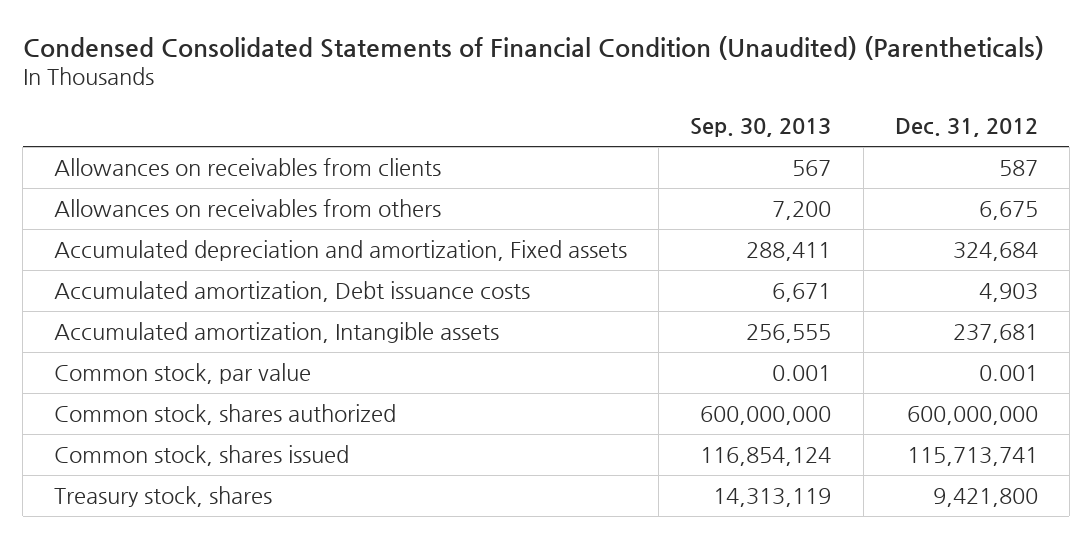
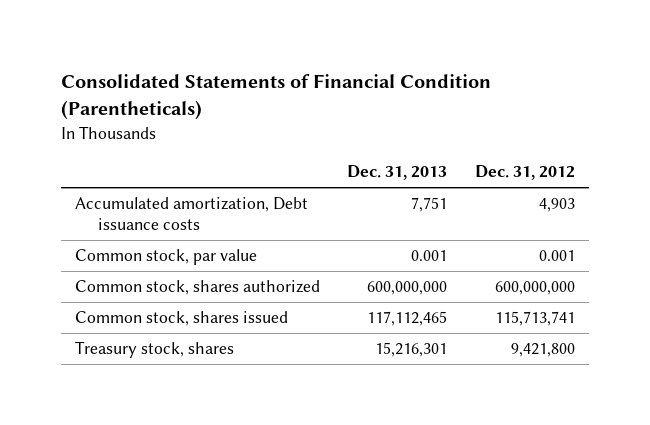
- Condensed Consolidated Statements of Financial Condition (Unaudited) (Parentheticals)
+ Consolidated Statements of Financial Condition (Parentheticals)
- | Sep. 30, 2013 | Dec. 31, 2012
+ | Dec. 31, 2013 | Dec. 31, 2012
- Allowances on receivables from clients | 567 | 587
- Allowances on receivables from others | 7,200 | 6,675
- Accumulated depreciation and amortization, Fixed assets | 288,411 | 324,684
- Accumulated amortization, Intangible assets | 256,555 | 237,681

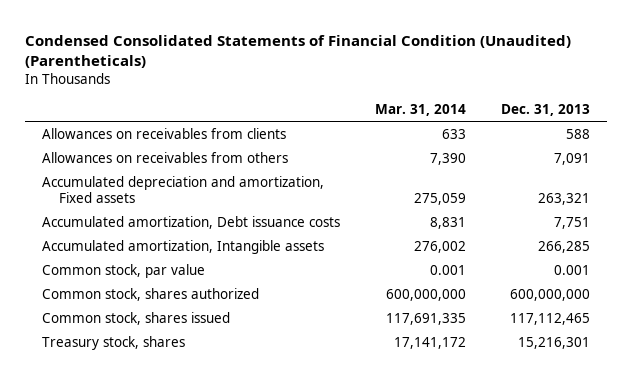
- Consolidated Statements of Financial Condition (Parentheticals)
+ Condensed Consolidated Statements of Financial Condition (Unaudited) (Parentheticals)
- | Dec. 31, 2013 | Dec. 31, 2012
+ | Mar. 31, 2014 | Dec. 31, 2013
+ Allowances on receivables from clients | 633 | 588
+ Allowances on receivables from others | 7,390 | 7,091
+ Accumulated depreciation and amortization, Fixed assets | 275,059 | 263,321
+ Accumulated amortization, Intangible assets | 276,002 | 266,285

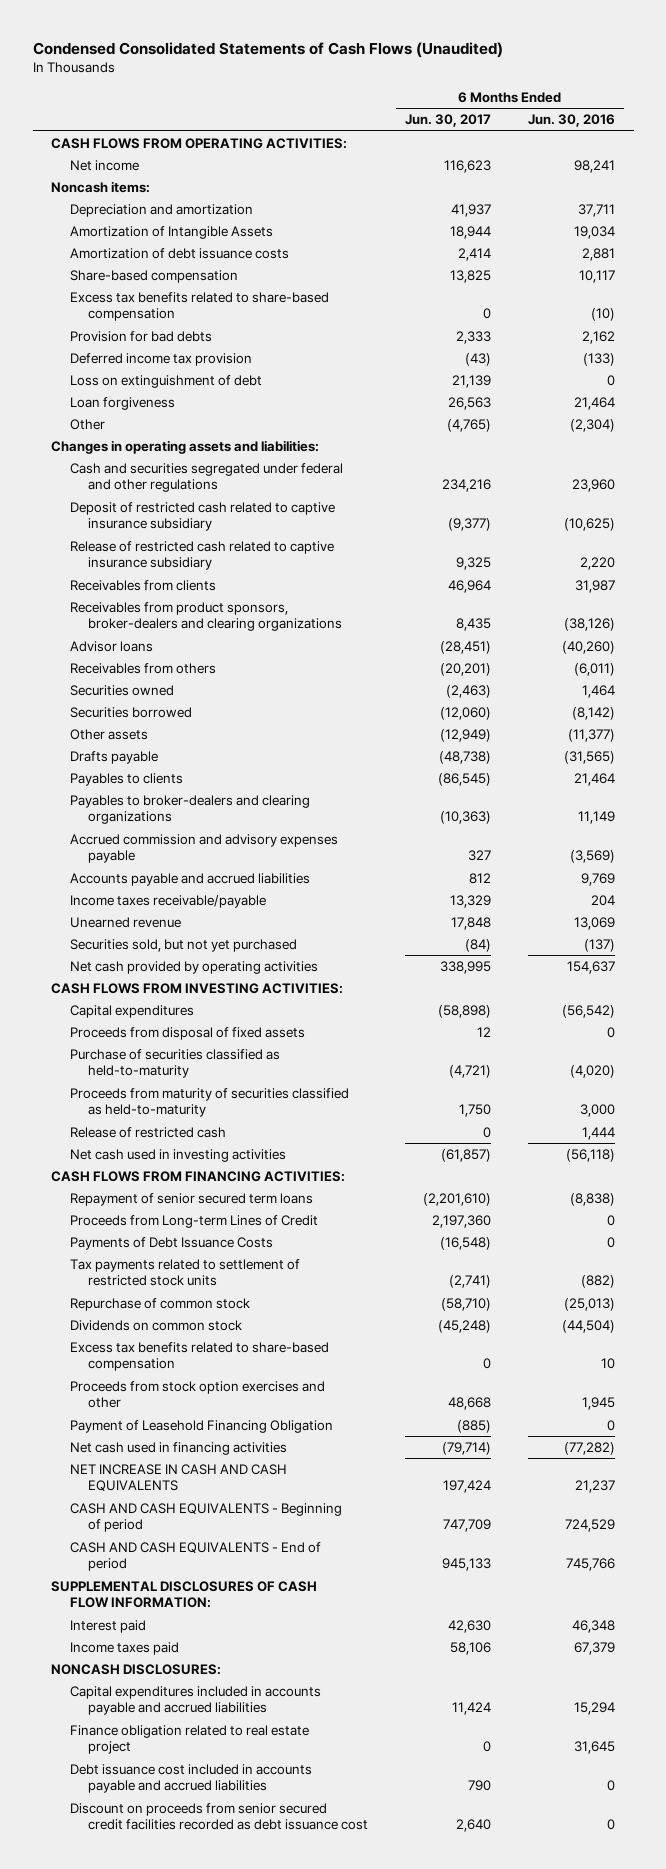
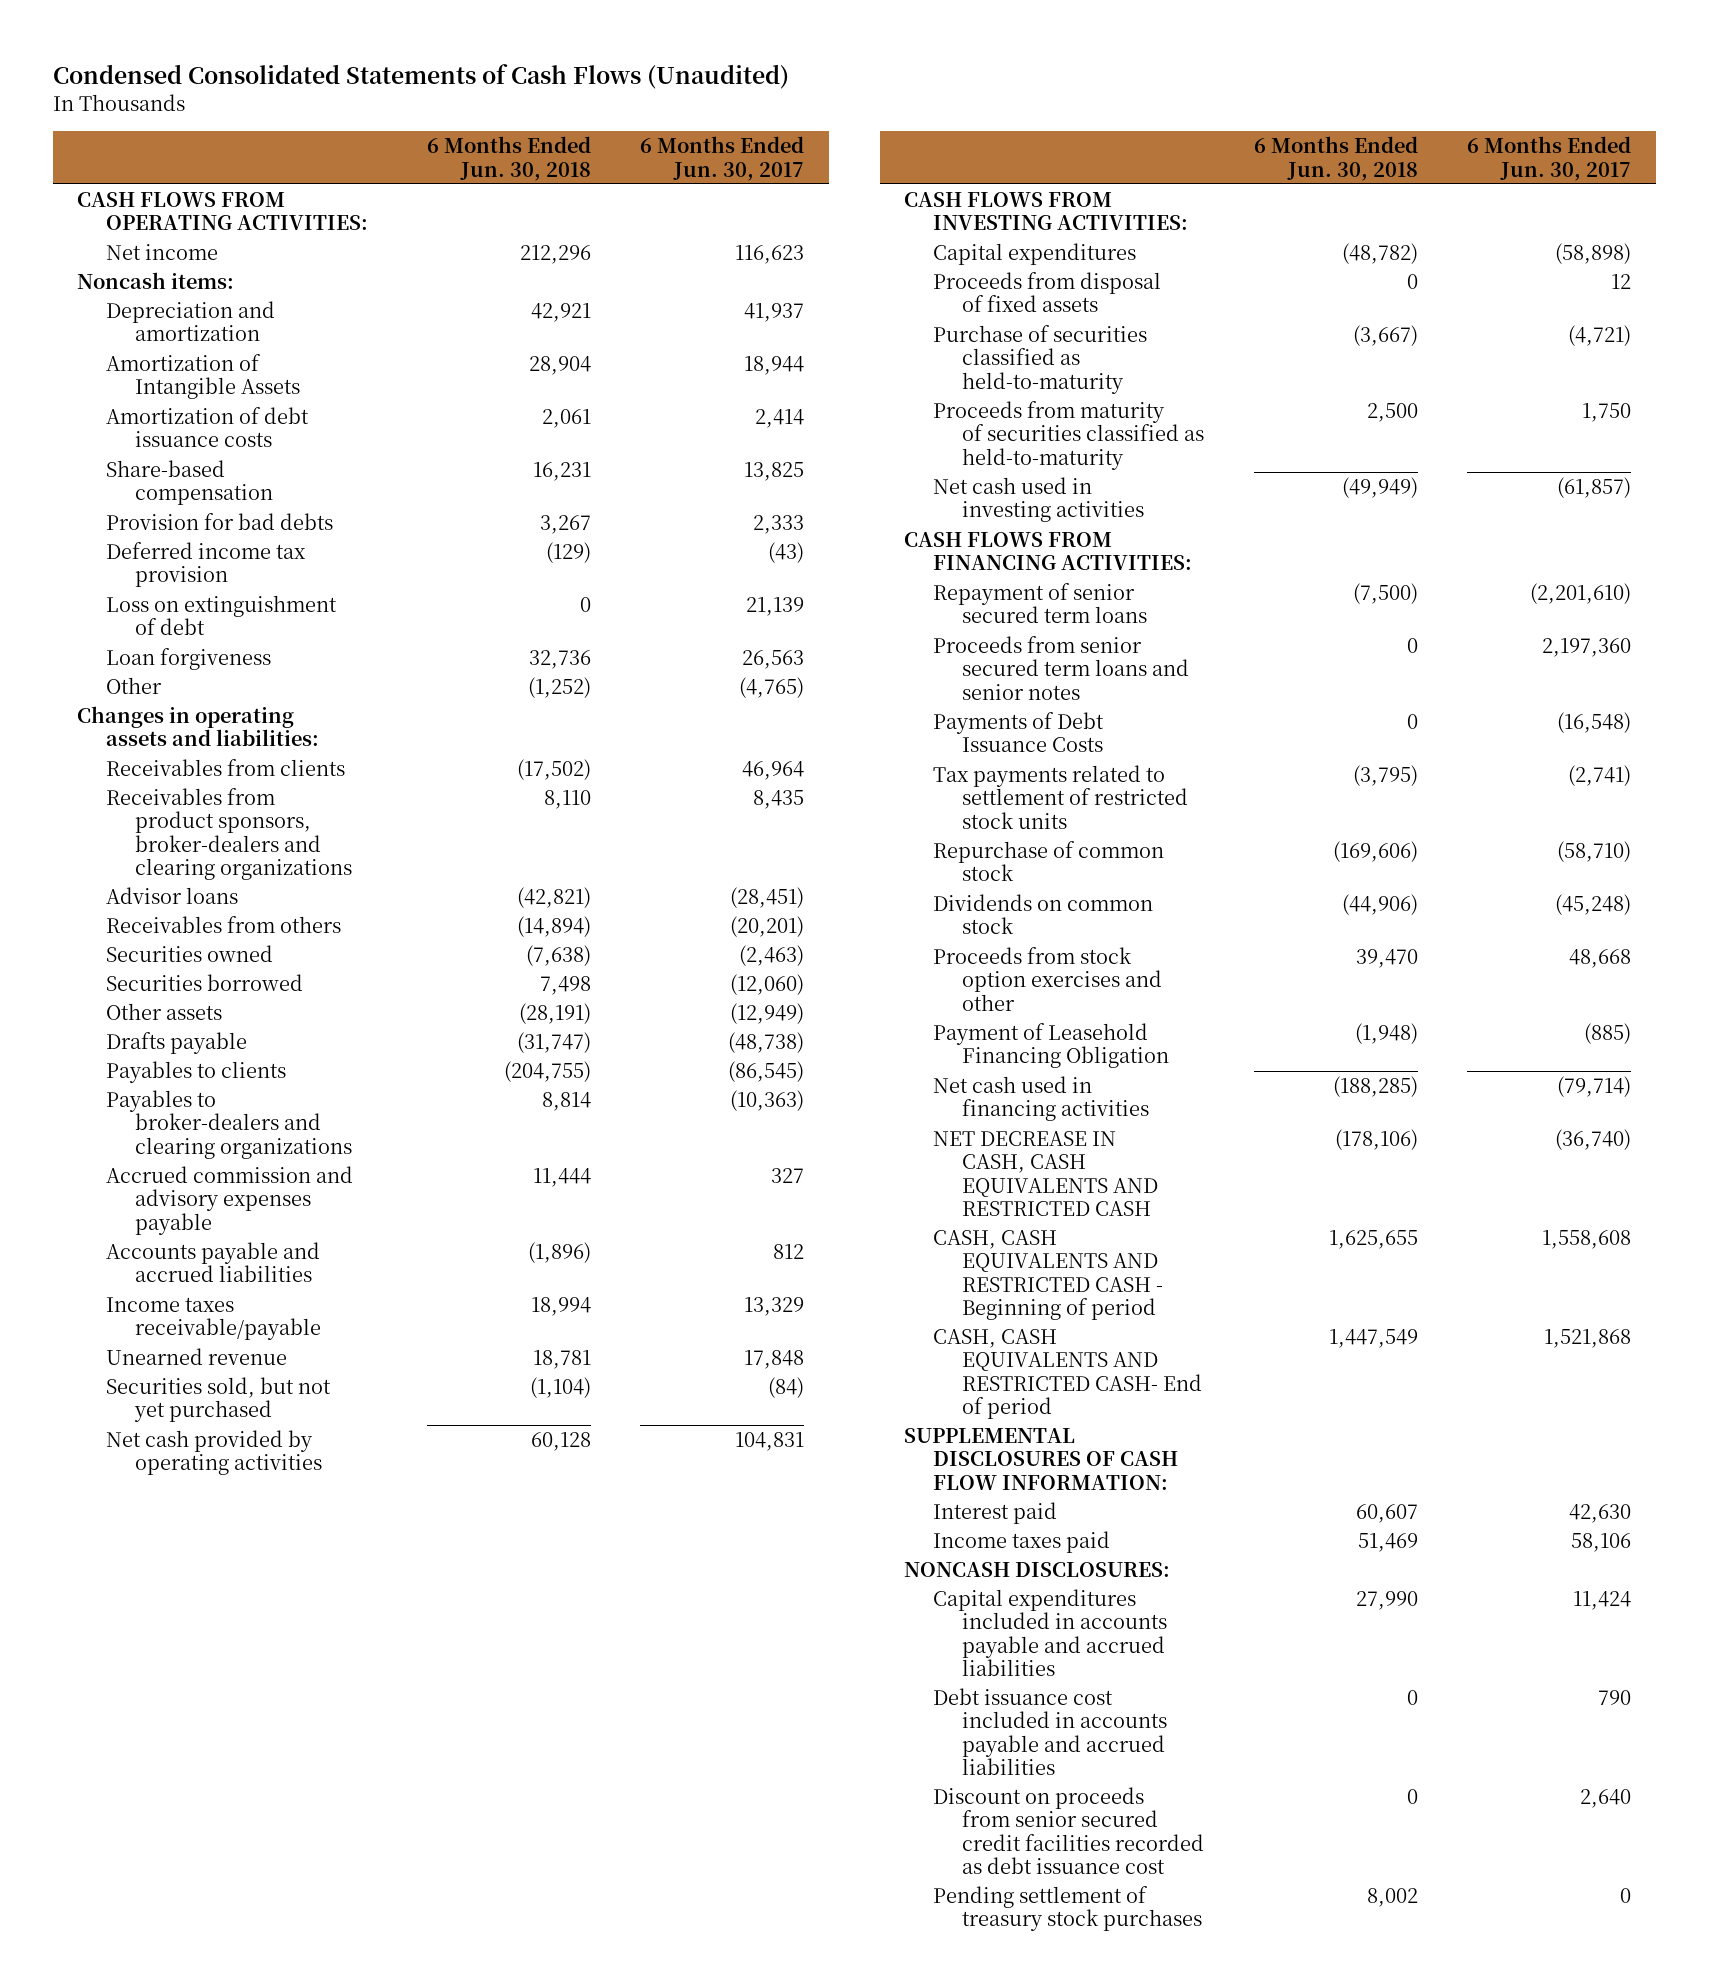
- | 6 Months Ended Jun. 30, 2017 | 6 Months Ended Jun. 30, 2016
+ | 6 Months Ended Jun. 30, 2018 | 6 Months Ended Jun. 30, 2017
- Excess tax benefits related to share-based compensation | 0 | (10)
- Cash and securities segregated under federal and other regulations | 234,216 | 23,960
- Deposit of restricted cash related to captive insurance subsidiary | (9,377) | (10,625)
- Release of restricted cash related to captive insurance subsidiary | 9,325 | 2,220
- Net cash provided by operating activities | 338,995 | 154,637
+ Net cash provided by operating activities | 60,128 | 104,831
- Release of restricted cash | 0 | 1,444
- Proceeds from Long-term Lines of Credit | 2,197,360 | 0
+ Proceeds from senior secured term loans and senior notes | 0 | 2,197,360
- Excess tax benefits related to share-based compensation | 0 | 10
- NET INCREASE IN CASH AND CASH EQUIVALENTS | 197,424 | 21,237
- CASH AND CASH EQUIVALENTS - Beginning of period | 747,709 | 724,529
- CASH AND CASH EQUIVALENTS - End of period | 945,133 | 745,766
+ NET DECREASE IN CASH, CASH EQUIVALENTS AND RESTRICTED CASH | (178,106) | (36,740)
+ CASH, CASH EQUIVALENTS AND RESTRICTED CASH - Beginning of period | 1,625,655 | 1,558,608
+ CASH, CASH EQUIVALENTS AND RESTRICTED CASH- End of period | 1,447,549 | 1,521,868
- Finance obligation related to real estate project | 0 | 31,645
+ Pending settlement of treasury stock purchases | 8,002 | 0

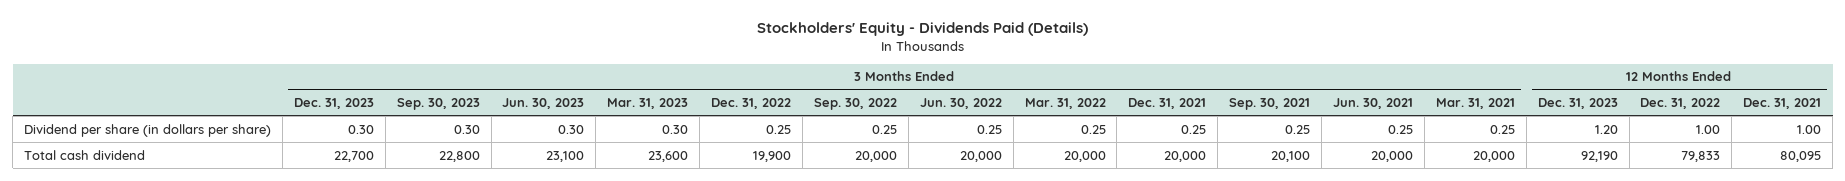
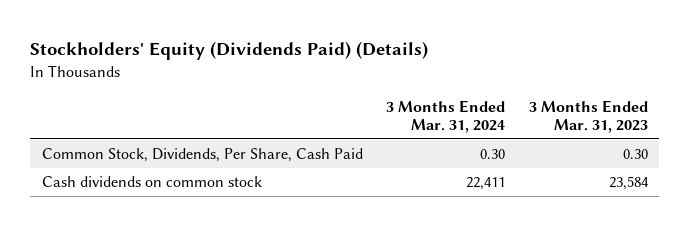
- Stockholders' Equity - Dividends Paid (Details)
+ Stockholders' Equity (Dividends Paid) (Details)
- | 3 Months Ended Dec. 31, 2023 | 3 Months Ended Sep. 30, 2023 | 3 Months Ended Jun. 30, 2023 | 3 Months Ended Mar. 31, 2023 | 3 Months Ended Dec. 31, 2022 | 3 Months Ended Sep. 30, 2022 | 3 Months Ended Jun. 30, 2022 | 3 Months Ended Mar. 31, 2022 | 3 Months Ended Dec. 31, 2021 | 3 Months Ended Sep. 30, 2021 | 3 Months Ended Jun. 30, 2021 | 3 Months Ended Mar. 31, 2021 | 12 Months Ended Dec. 31, 2023 | 12 Months Ended Dec. 31, 2022 | 12 Months Ended Dec. 31, 2021
+ | 3 Months Ended Mar. 31, 2024 | 3 Months Ended Mar. 31, 2023
- Dividend per share (in dollars per share) | 0.30 | 0.30 | 0.30 | 0.30 | 0.25 | 0.25 | 0.25 | 0.25 | 0.25 | 0.25 | 0.25 | 0.25 | 1.20 | 1.00 | 1.00
- Total cash dividend | 22,700 | 22,800 | 23,100 | 23,600 | 19,900 | 20,000 | 20,000 | 20,000 | 20,000 | 20,100 | 20,000 | 20,000 | 92,190 | 79,833 | 80,095
+ Common Stock, Dividends, Per Share, Cash Paid | 0.30 | 0.30
+ Cash dividends on common stock | 22,411 | 23,584

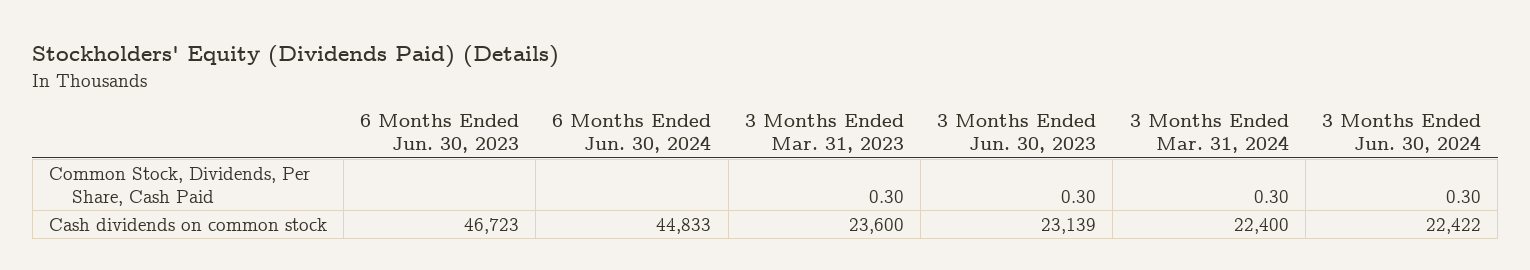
- | 3 Months Ended Mar. 31, 2024 | 3 Months Ended Mar. 31, 2023
+ | 6 Months Ended Jun. 30, 2023 | 6 Months Ended Jun. 30, 2024 | 3 Months Ended Mar. 31, 2023 | 3 Months Ended Jun. 30, 2023 | 3 Months Ended Mar. 31, 2024 | 3 Months Ended Jun. 30, 2024
- Cash dividends on common stock | 22,411 | 23,584
+ Cash dividends on common stock | 46,723 | 44,833 | 23,600 | 23,139 | 22,400 | 22,422

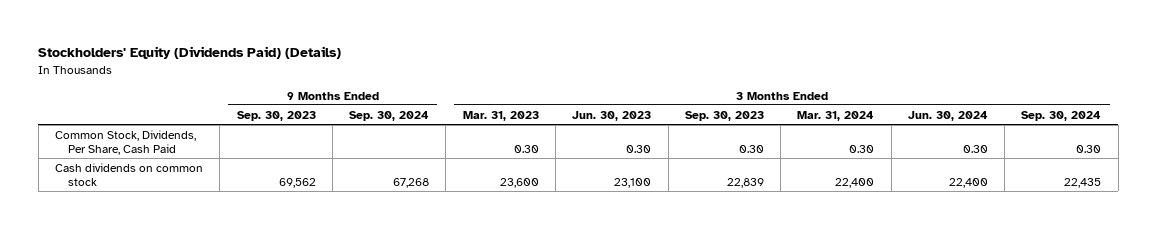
- | 6 Months Ended Jun. 30, 2023 | 6 Months Ended Jun. 30, 2024 | 3 Months Ended Mar. 31, 2023 | 3 Months Ended Jun. 30, 2023 | 3 Months Ended Mar. 31, 2024 | 3 Months Ended Jun. 30, 2024
+ | 9 Months Ended Sep. 30, 2023 | 9 Months Ended Sep. 30, 2024 | 3 Months Ended Mar. 31, 2023 | 3 Months Ended Jun. 30, 2023 | 3 Months Ended Sep. 30, 2023 | 3 Months Ended Mar. 31, 2024 | 3 Months Ended Jun. 30, 2024 | 3 Months Ended Sep. 30, 2024
- Cash dividends on common stock | 46,723 | 44,833 | 23,600 | 23,139 | 22,400 | 22,422
+ Cash dividends on common stock | 69,562 | 67,268 | 23,600 | 23,100 | 22,839 | 22,400 | 22,400 | 22,435

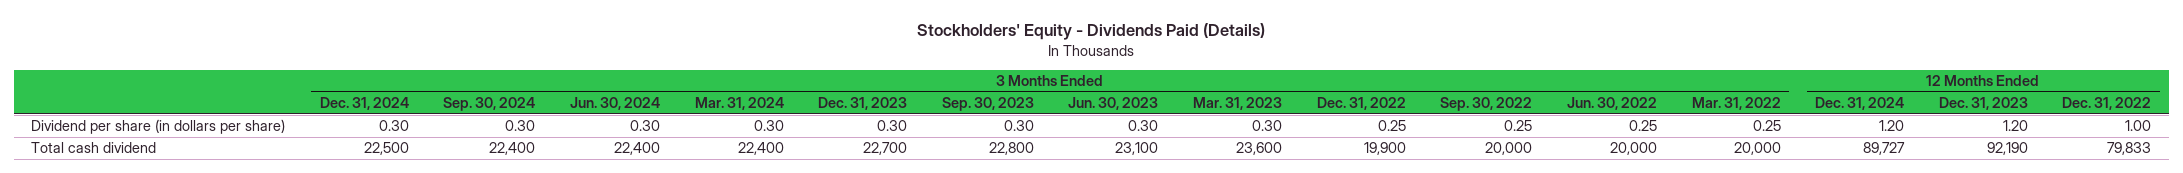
- Stockholders' Equity (Dividends Paid) (Details)
+ Stockholders' Equity - Dividends Paid (Details)
- | 9 Months Ended Sep. 30, 2023 | 9 Months Ended Sep. 30, 2024 | 3 Months Ended Mar. 31, 2023 | 3 Months Ended Jun. 30, 2023 | 3 Months Ended Sep. 30, 2023 | 3 Months Ended Mar. 31, 2024 | 3 Months Ended Jun. 30, 2024 | 3 Months Ended Sep. 30, 2024
+ | 3 Months Ended Dec. 31, 2024 | 3 Months Ended Sep. 30, 2024 | 3 Months Ended Jun. 30, 2024 | 3 Months Ended Mar. 31, 2024 | 3 Months Ended Dec. 31, 2023 | 3 Months Ended Sep. 30, 2023 | 3 Months Ended Jun. 30, 2023 | 3 Months Ended Mar. 31, 2023 | 3 Months Ended Dec. 31, 2022 | 3 Months Ended Sep. 30, 2022 | 3 Months Ended Jun. 30, 2022 | 3 Months Ended Mar. 31, 2022 | 12 Months Ended Dec. 31, 2024 | 12 Months Ended Dec. 31, 2023 | 12 Months Ended Dec. 31, 2022
- Common Stock, Dividends, Per Share, Cash Paid | | | 0.30 | 0.30 | 0.30 | 0.30 | 0.30 | 0.30
- Cash dividends on common stock | 69,562 | 67,268 | 23,600 | 23,100 | 22,839 | 22,400 | 22,400 | 22,435
+ Dividend per share (in dollars per share) | 0.30 | 0.30 | 0.30 | 0.30 | 0.30 | 0.30 | 0.30 | 0.30 | 0.25 | 0.25 | 0.25 | 0.25 | 1.20 | 1.20 | 1.00
+ Total cash dividend | 22,500 | 22,400 | 22,400 | 22,400 | 22,700 | 22,800 | 23,100 | 23,600 | 19,900 | 20,000 | 20,000 | 20,000 | 89,727 | 92,190 | 79,833

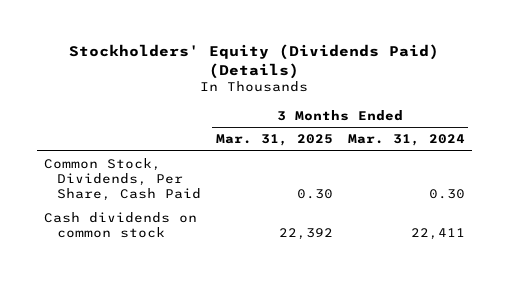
- Stockholders' Equity - Dividends Paid (Details)
+ Stockholders' Equity (Dividends Paid) (Details)
- | 3 Months Ended Dec. 31, 2024 | 3 Months Ended Sep. 30, 2024 | 3 Months Ended Jun. 30, 2024 | 3 Months Ended Mar. 31, 2024 | 3 Months Ended Dec. 31, 2023 | 3 Months Ended Sep. 30, 2023 | 3 Months Ended Jun. 30, 2023 | 3 Months Ended Mar. 31, 2023 | 3 Months Ended Dec. 31, 2022 | 3 Months Ended Sep. 30, 2022 | 3 Months Ended Jun. 30, 2022 | 3 Months Ended Mar. 31, 2022 | 12 Months Ended Dec. 31, 2024 | 12 Months Ended Dec. 31, 2023 | 12 Months Ended Dec. 31, 2022
+ | 3 Months Ended Mar. 31, 2025 | 3 Months Ended Mar. 31, 2024
- Dividend per share (in dollars per share) | 0.30 | 0.30 | 0.30 | 0.30 | 0.30 | 0.30 | 0.30 | 0.30 | 0.25 | 0.25 | 0.25 | 0.25 | 1.20 | 1.20 | 1.00
- Total cash dividend | 22,500 | 22,400 | 22,400 | 22,400 | 22,700 | 22,800 | 23,100 | 23,600 | 19,900 | 20,000 | 20,000 | 20,000 | 89,727 | 92,190 | 79,833
+ Common Stock, Dividends, Per Share, Cash Paid | 0.30 | 0.30
+ Cash dividends on common stock | 22,392 | 22,411

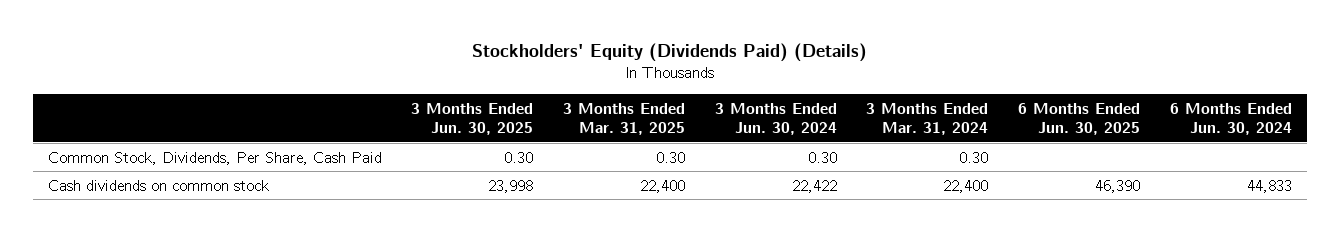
- | 3 Months Ended Mar. 31, 2025 | 3 Months Ended Mar. 31, 2024
+ | 3 Months Ended Jun. 30, 2025 | 3 Months Ended Mar. 31, 2025 | 3 Months Ended Jun. 30, 2024 | 3 Months Ended Mar. 31, 2024 | 6 Months Ended Jun. 30, 2025 | 6 Months Ended Jun. 30, 2024
- Cash dividends on common stock | 22,392 | 22,411
+ Cash dividends on common stock | 23,998 | 22,400 | 22,422 | 22,400 | 46,390 | 44,833

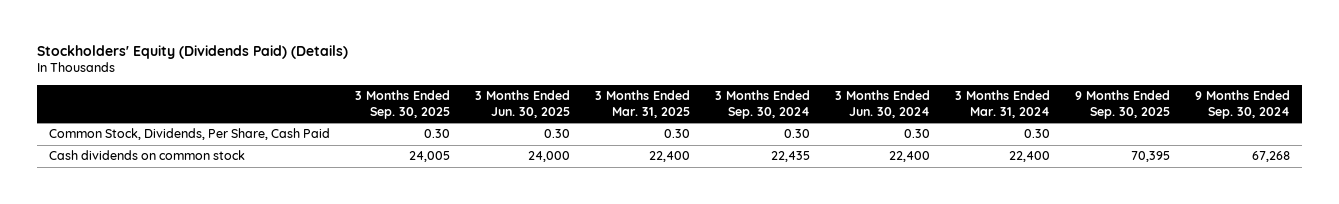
- | 3 Months Ended Jun. 30, 2025 | 3 Months Ended Mar. 31, 2025 | 3 Months Ended Jun. 30, 2024 | 3 Months Ended Mar. 31, 2024 | 6 Months Ended Jun. 30, 2025 | 6 Months Ended Jun. 30, 2024
+ | 3 Months Ended Sep. 30, 2025 | 3 Months Ended Jun. 30, 2025 | 3 Months Ended Mar. 31, 2025 | 3 Months Ended Sep. 30, 2024 | 3 Months Ended Jun. 30, 2024 | 3 Months Ended Mar. 31, 2024 | 9 Months Ended Sep. 30, 2025 | 9 Months Ended Sep. 30, 2024
- Cash dividends on common stock | 23,998 | 22,400 | 22,422 | 22,400 | 46,390 | 44,833
+ Cash dividends on common stock | 24,005 | 24,000 | 22,400 | 22,435 | 22,400 | 22,400 | 70,395 | 67,268

